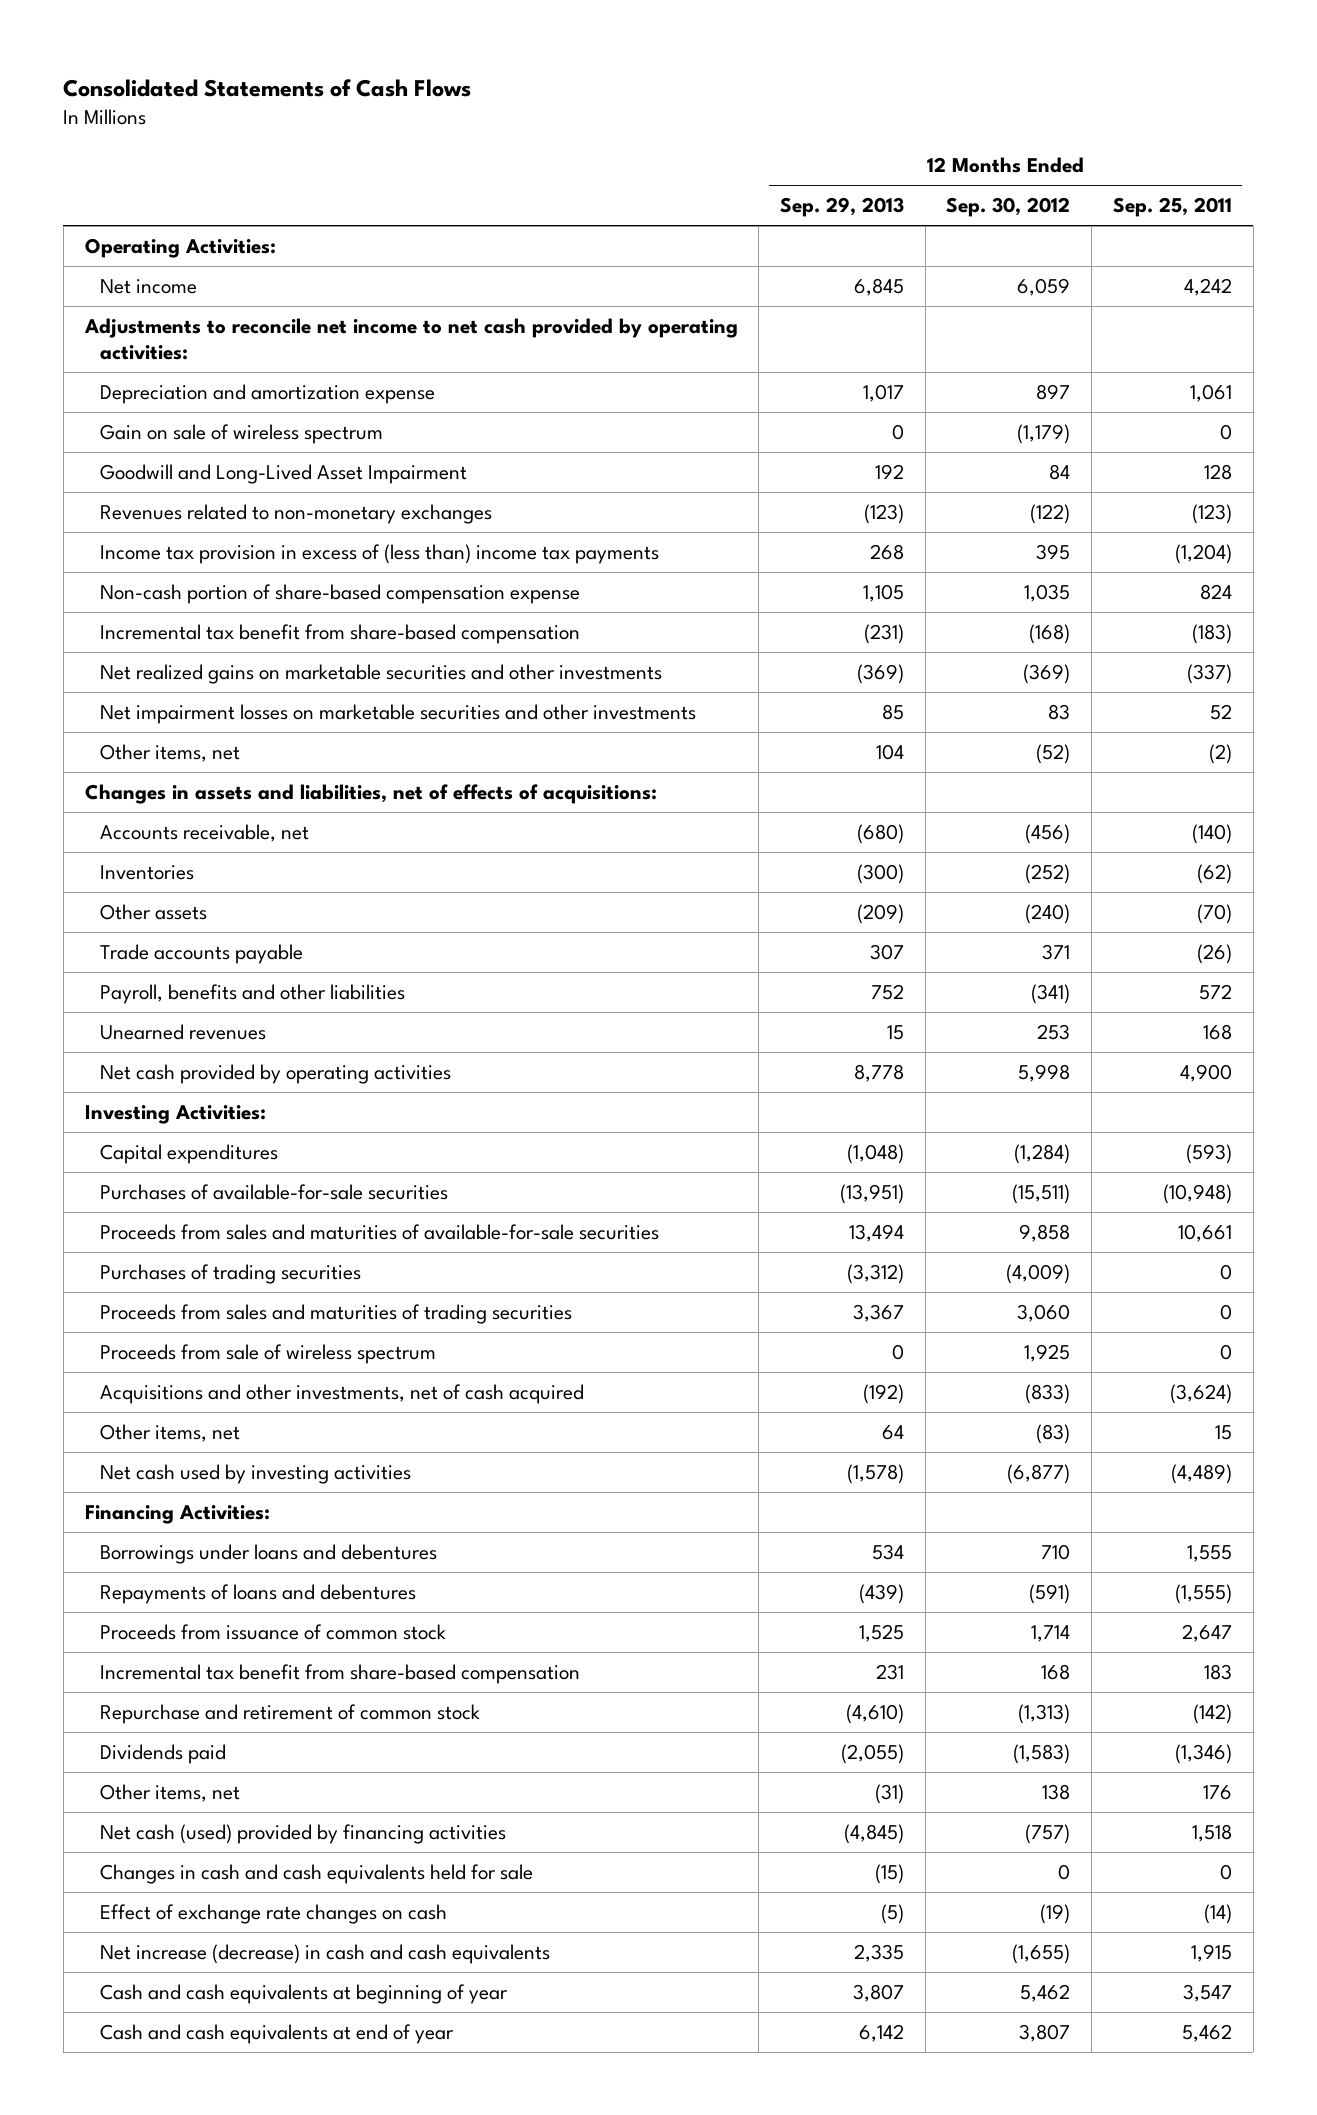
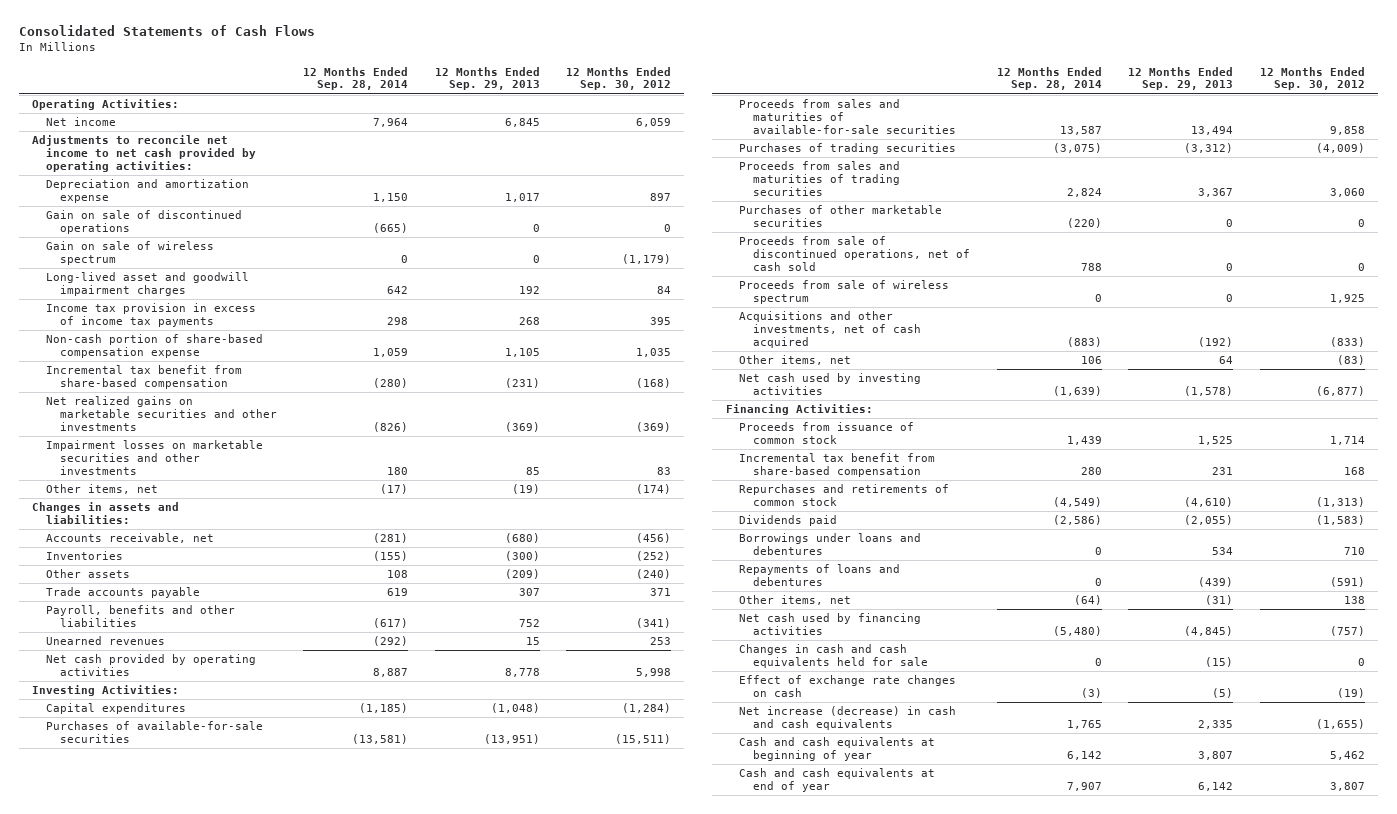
- | 12 Months Ended Sep. 29, 2013 | 12 Months Ended Sep. 30, 2012 | 12 Months Ended Sep. 25, 2011
+ | 12 Months Ended Sep. 28, 2014 | 12 Months Ended Sep. 29, 2013 | 12 Months Ended Sep. 30, 2012
+ Gain on sale of discontinued operations | (665) | 0 | 0
- Goodwill and Long-Lived Asset Impairment | 192 | 84 | 128
- Revenues related to non-monetary exchanges | (123) | (122) | (123)
- Income tax provision in excess of (less than) income tax payments | 268 | 395 | (1,204)
+ Long-lived asset and goodwill impairment charges | 642 | 192 | 84
+ Income tax provision in excess of income tax payments | 298 | 268 | 395
- Net impairment losses on marketable securities and other investments | 85 | 83 | 52
- Other items, net | 104 | (52) | (2)
- Changes in assets and liabilities, net of effects of acquisitions:
+ Impairment losses on marketable securities and other investments | 180 | 85 | 83
+ Other items, net | (17) | (19) | (174)
+ Changes in assets and liabilities:
+ Purchases of other marketable securities | (220) | 0 | 0
+ Proceeds from sale of discontinued operations, net of cash sold | 788 | 0 | 0
- Repurchase and retirement of common stock | (4,610) | (1,313) | (142)
+ Repurchases and retirements of common stock | (4,549) | (4,610) | (1,313)
moved down: Borrowings under loans and debentures | 0 | 534 | 710
moved down: Repayments of loans and debentures | 0 | (439) | (591)
- Net cash (used) provided by financing activities | (4,845) | (757) | 1,518
+ Net cash used by financing activities | (5,480) | (4,845) | (757)

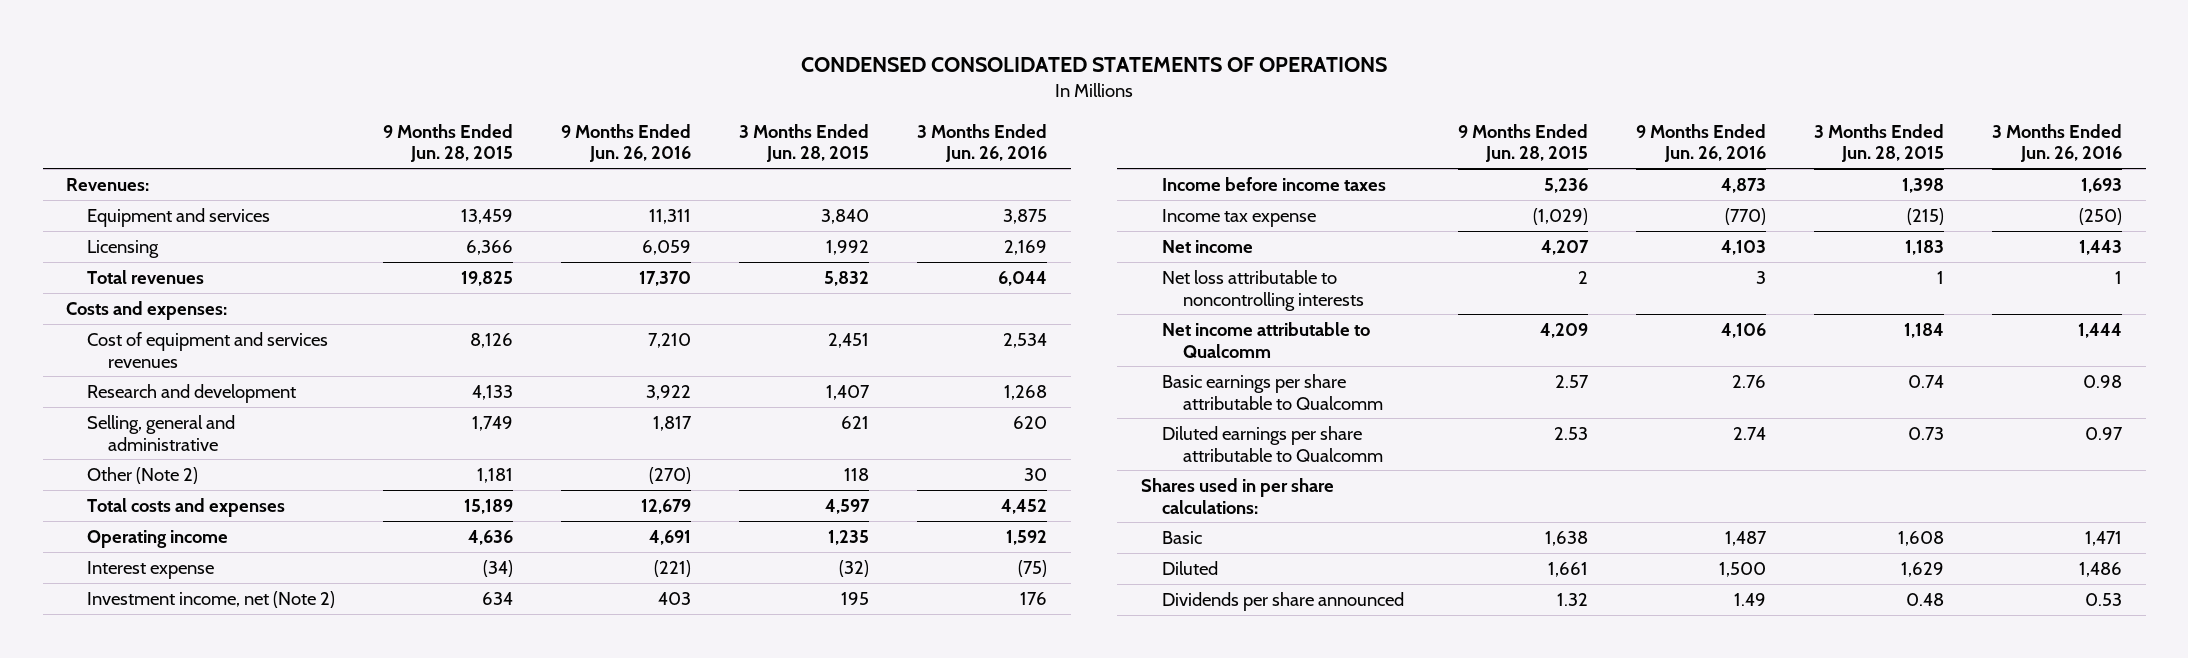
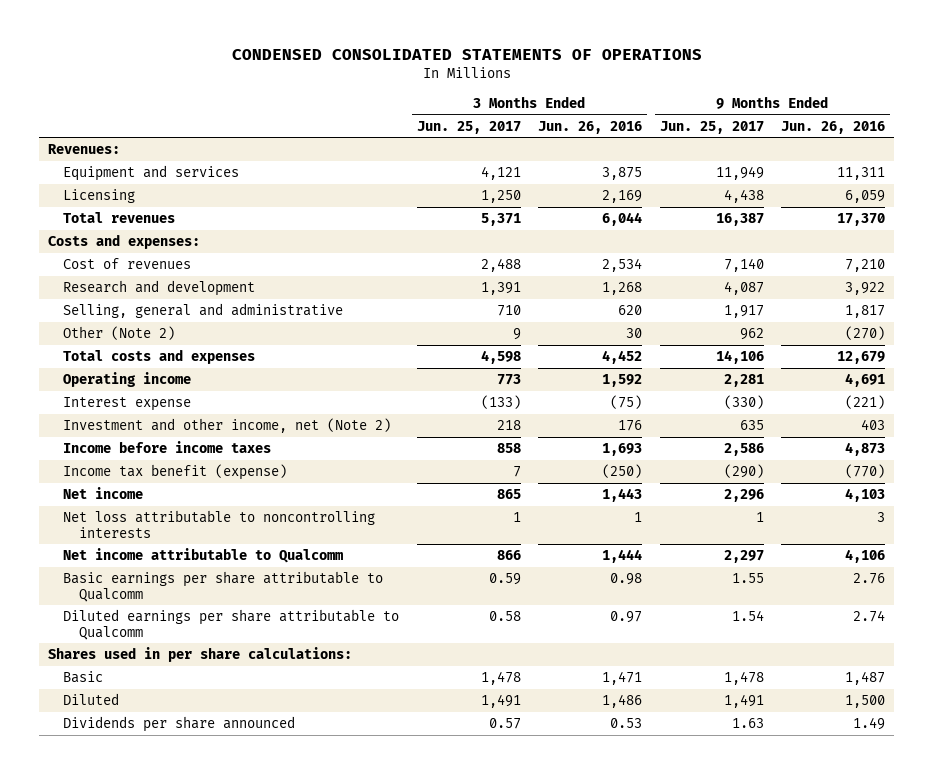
- | 9 Months Ended Jun. 28, 2015 | 9 Months Ended Jun. 26, 2016 | 3 Months Ended Jun. 28, 2015 | 3 Months Ended Jun. 26, 2016
+ | 3 Months Ended Jun. 25, 2017 | 3 Months Ended Jun. 26, 2016 | 9 Months Ended Jun. 25, 2017 | 9 Months Ended Jun. 26, 2016
- Cost of equipment and services revenues | 8,126 | 7,210 | 2,451 | 2,534
+ Cost of revenues | 2,488 | 2,534 | 7,140 | 7,210
- Investment income, net (Note 2) | 634 | 403 | 195 | 176
+ Investment and other income, net (Note 2) | 218 | 176 | 635 | 403
- Income tax expense | (1,029) | (770) | (215) | (250)
+ Income tax benefit (expense) | 7 | (250) | (290) | (770)

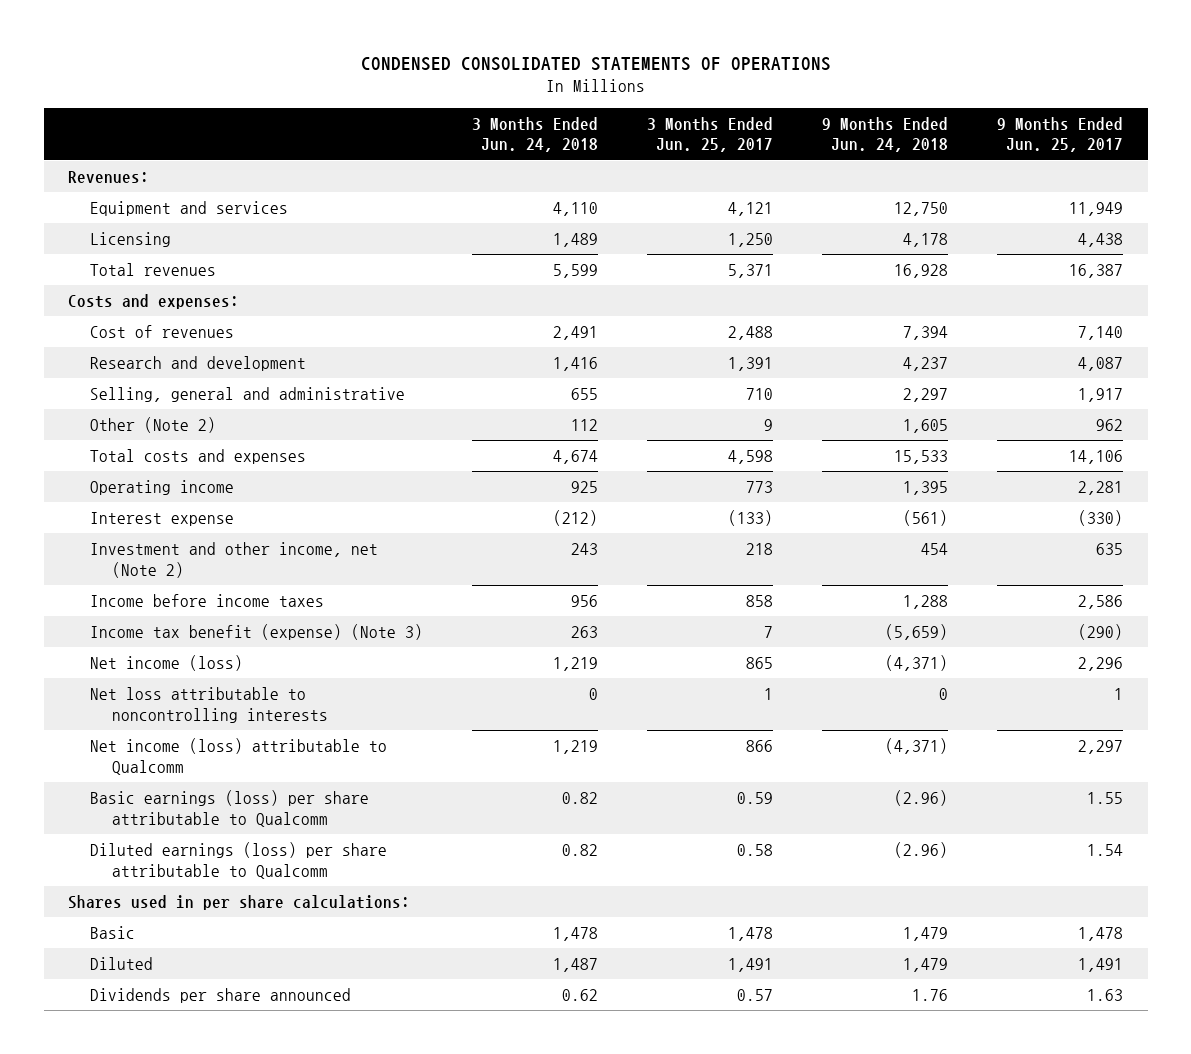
- | 3 Months Ended Jun. 25, 2017 | 3 Months Ended Jun. 26, 2016 | 9 Months Ended Jun. 25, 2017 | 9 Months Ended Jun. 26, 2016
+ | 3 Months Ended Jun. 24, 2018 | 3 Months Ended Jun. 25, 2017 | 9 Months Ended Jun. 24, 2018 | 9 Months Ended Jun. 25, 2017
- Income tax benefit (expense) | 7 | (250) | (290) | (770)
- Net income | 865 | 1,443 | 2,296 | 4,103
+ Income tax benefit (expense) (Note 3) | 263 | 7 | (5,659) | (290)
+ Net income (loss) | 1,219 | 865 | (4,371) | 2,296
- Net income attributable to Qualcomm | 866 | 1,444 | 2,297 | 4,106
- Basic earnings per share attributable to Qualcomm | 0.59 | 0.98 | 1.55 | 2.76
- Diluted earnings per share attributable to Qualcomm | 0.58 | 0.97 | 1.54 | 2.74
+ Net income (loss) attributable to Qualcomm | 1,219 | 866 | (4,371) | 2,297
+ Basic earnings (loss) per share attributable to Qualcomm | 0.82 | 0.59 | (2.96) | 1.55
+ Diluted earnings (loss) per share attributable to Qualcomm | 0.82 | 0.58 | (2.96) | 1.54

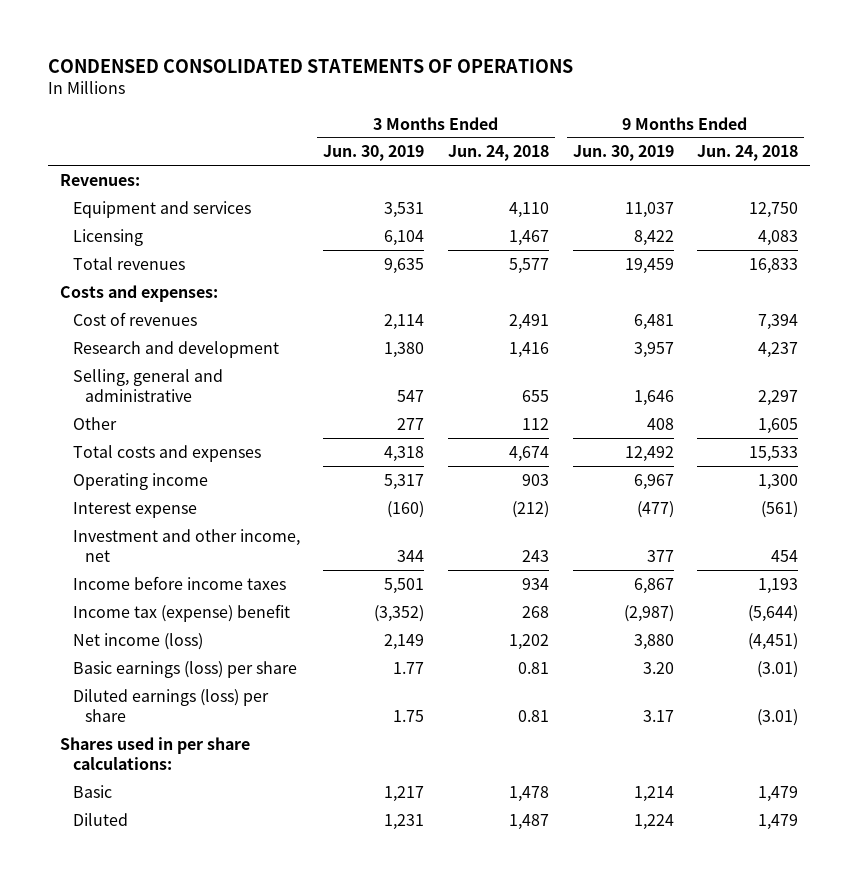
- | 3 Months Ended Jun. 24, 2018 | 3 Months Ended Jun. 25, 2017 | 9 Months Ended Jun. 24, 2018 | 9 Months Ended Jun. 25, 2017
+ | 3 Months Ended Jun. 30, 2019 | 3 Months Ended Jun. 24, 2018 | 9 Months Ended Jun. 30, 2019 | 9 Months Ended Jun. 24, 2018
- Licensing | 1,489 | 1,250 | 4,178 | 4,438
- Total revenues | 5,599 | 5,371 | 16,928 | 16,387
+ Licensing | 6,104 | 1,467 | 8,422 | 4,083
+ Total revenues | 9,635 | 5,577 | 19,459 | 16,833
- Other (Note 2) | 112 | 9 | 1,605 | 962
+ Other | 277 | 112 | 408 | 1,605
- Operating income | 925 | 773 | 1,395 | 2,281
+ Operating income | 5,317 | 903 | 6,967 | 1,300
- Investment and other income, net (Note 2) | 243 | 218 | 454 | 635
- Income before income taxes | 956 | 858 | 1,288 | 2,586
- Income tax benefit (expense) (Note 3) | 263 | 7 | (5,659) | (290)
- Net income (loss) | 1,219 | 865 | (4,371) | 2,296
- Net loss attributable to noncontrolling interests | 0 | 1 | 0 | 1
- Net income (loss) attributable to Qualcomm | 1,219 | 866 | (4,371) | 2,297
- Basic earnings (loss) per share attributable to Qualcomm | 0.82 | 0.59 | (2.96) | 1.55
- Diluted earnings (loss) per share attributable to Qualcomm | 0.82 | 0.58 | (2.96) | 1.54
+ Investment and other income, net | 344 | 243 | 377 | 454
+ Income before income taxes | 5,501 | 934 | 6,867 | 1,193
+ Income tax (expense) benefit | (3,352) | 268 | (2,987) | (5,644)
+ Net income (loss) | 2,149 | 1,202 | 3,880 | (4,451)
+ Basic earnings (loss) per share | 1.77 | 0.81 | 3.20 | (3.01)
+ Diluted earnings (loss) per share | 1.75 | 0.81 | 3.17 | (3.01)
- Dividends per share announced | 0.62 | 0.57 | 1.76 | 1.63

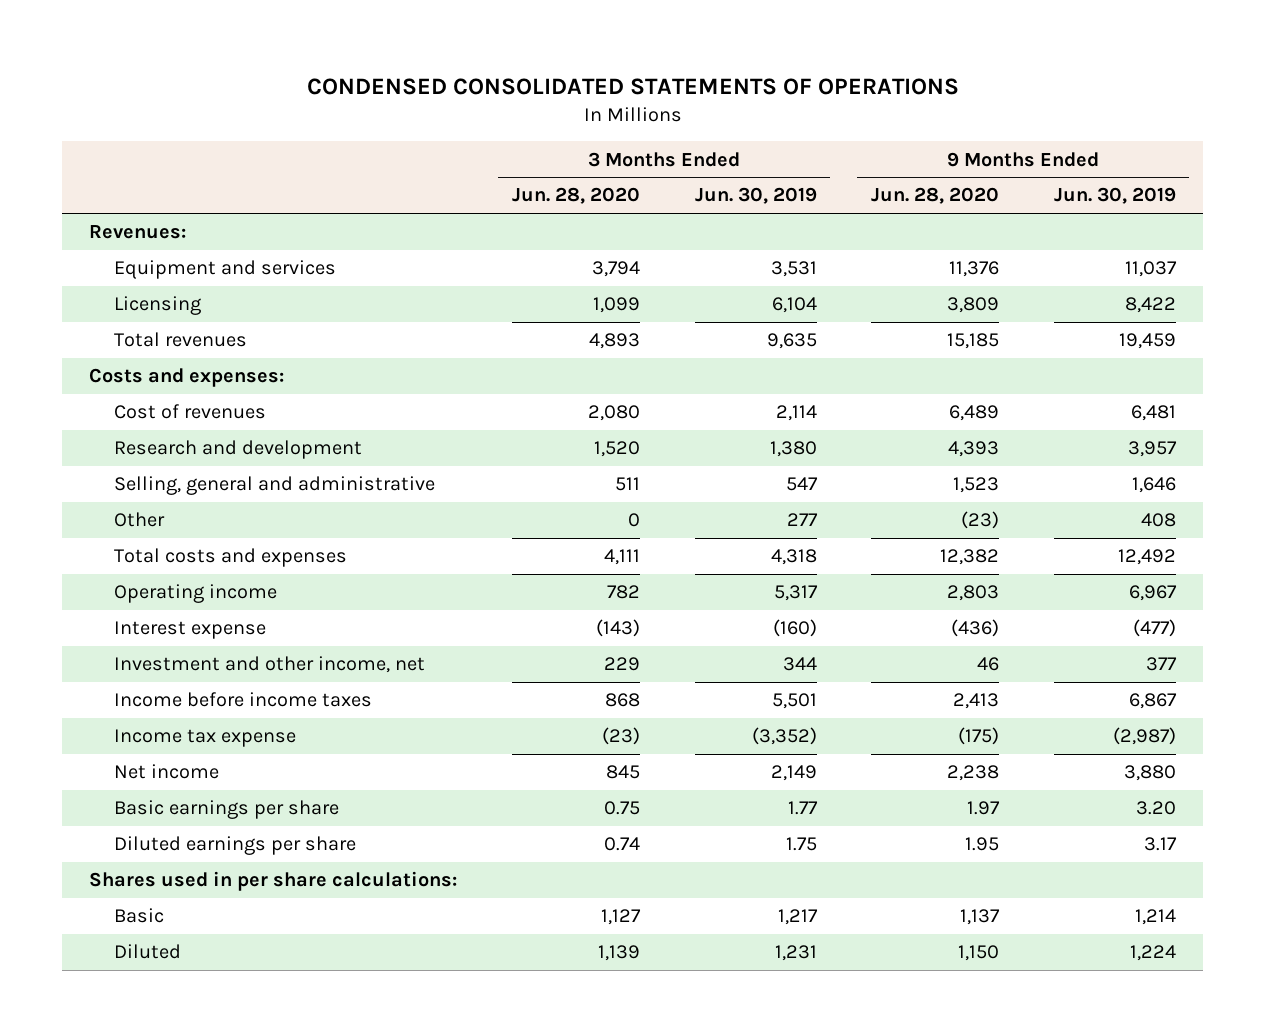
- | 3 Months Ended Jun. 30, 2019 | 3 Months Ended Jun. 24, 2018 | 9 Months Ended Jun. 30, 2019 | 9 Months Ended Jun. 24, 2018
+ | 3 Months Ended Jun. 28, 2020 | 3 Months Ended Jun. 30, 2019 | 9 Months Ended Jun. 28, 2020 | 9 Months Ended Jun. 30, 2019
- Income tax (expense) benefit | (3,352) | 268 | (2,987) | (5,644)
- Net income (loss) | 2,149 | 1,202 | 3,880 | (4,451)
- Basic earnings (loss) per share | 1.77 | 0.81 | 3.20 | (3.01)
- Diluted earnings (loss) per share | 1.75 | 0.81 | 3.17 | (3.01)
+ Income tax expense | (23) | (3,352) | (175) | (2,987)
+ Net income | 845 | 2,149 | 2,238 | 3,880
+ Basic earnings per share | 0.75 | 1.77 | 1.97 | 3.20
+ Diluted earnings per share | 0.74 | 1.75 | 1.95 | 3.17

